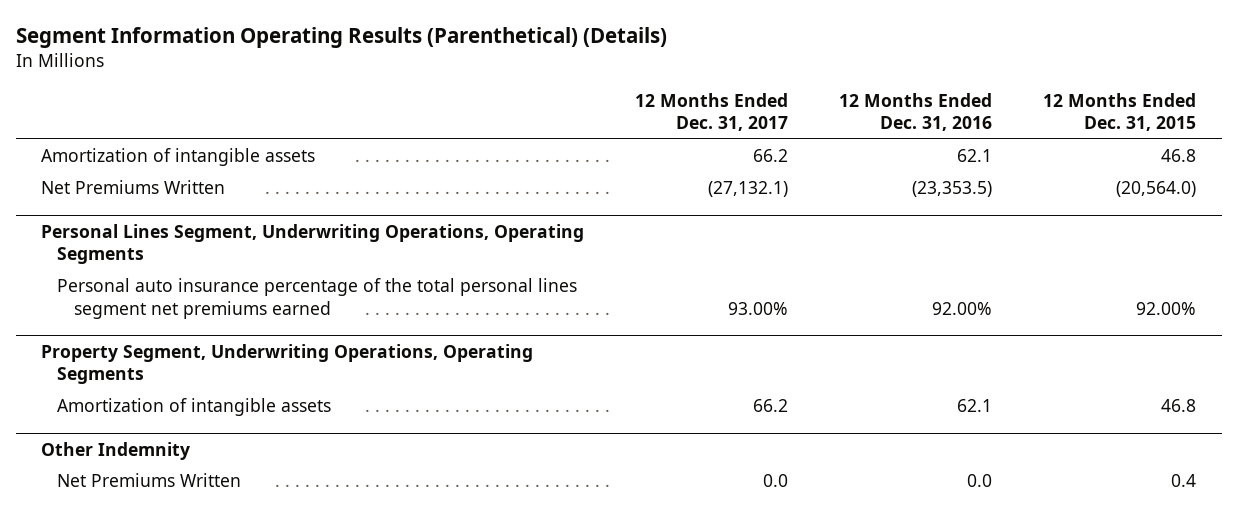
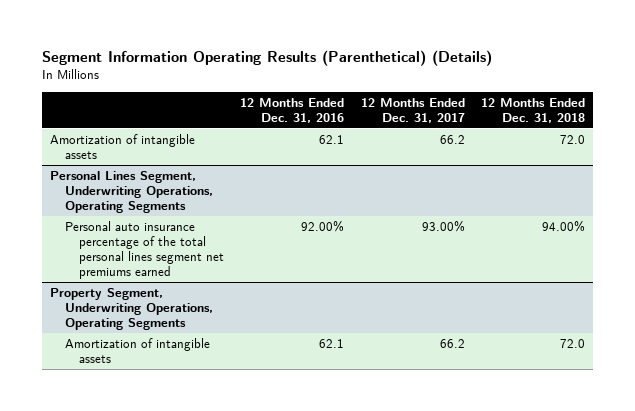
- | 12 Months Ended Dec. 31, 2017 | 12 Months Ended Dec. 31, 2016 | 12 Months Ended Dec. 31, 2015
+ | 12 Months Ended Dec. 31, 2016 | 12 Months Ended Dec. 31, 2017 | 12 Months Ended Dec. 31, 2018
- Net Premiums Written | (27,132.1) | (23,353.5) | (20,564.0)
- Other Indemnity
- Net Premiums Written | 0.0 | 0.0 | 0.4

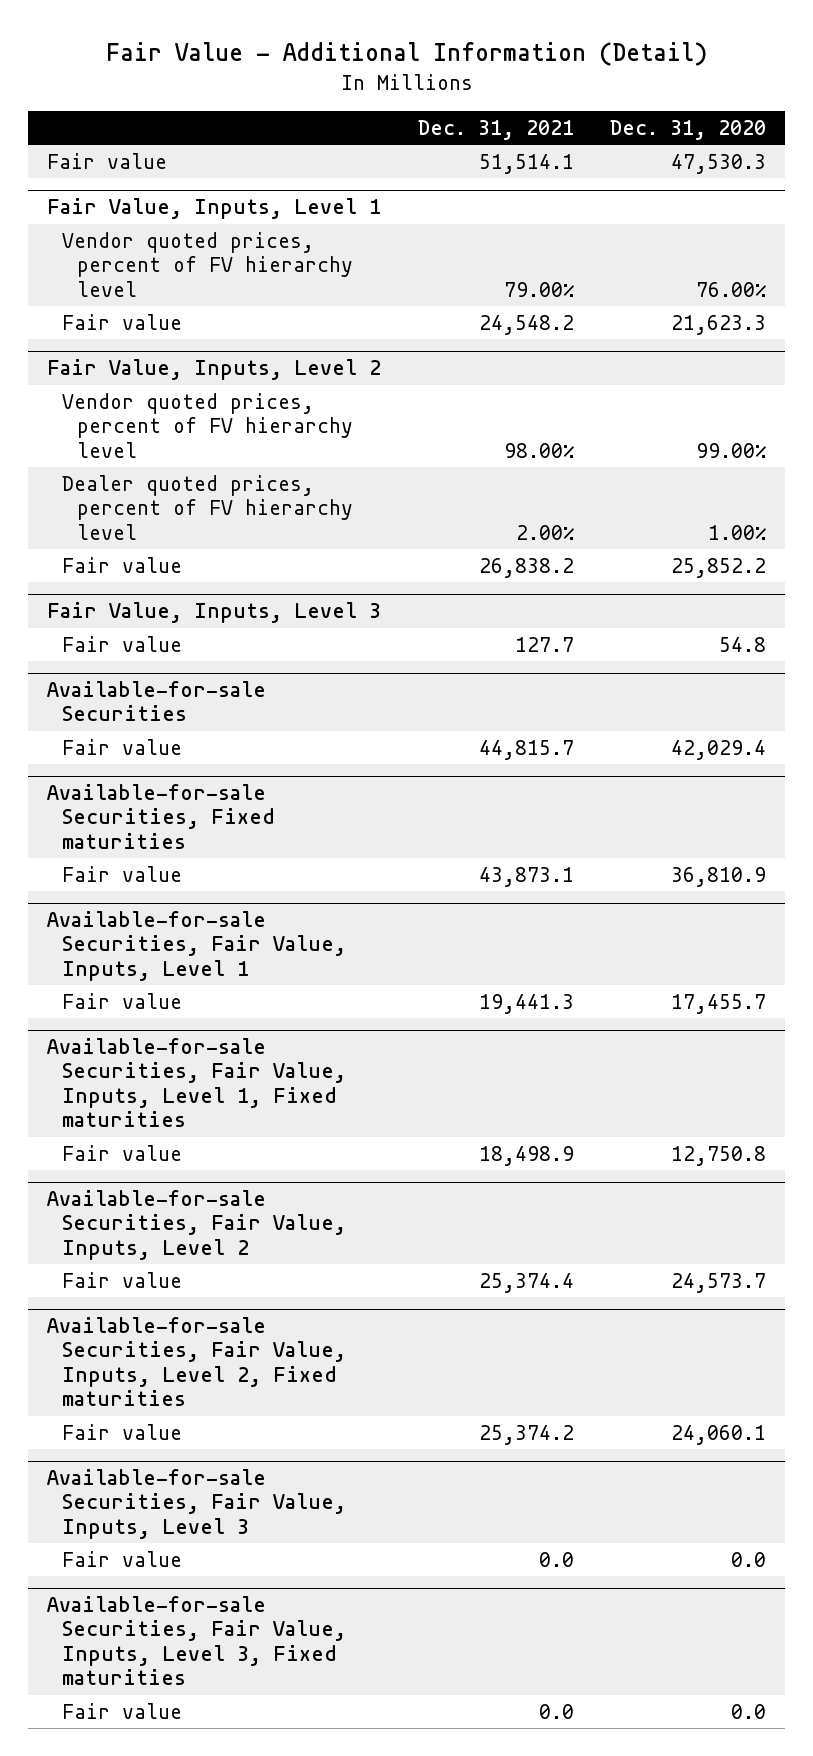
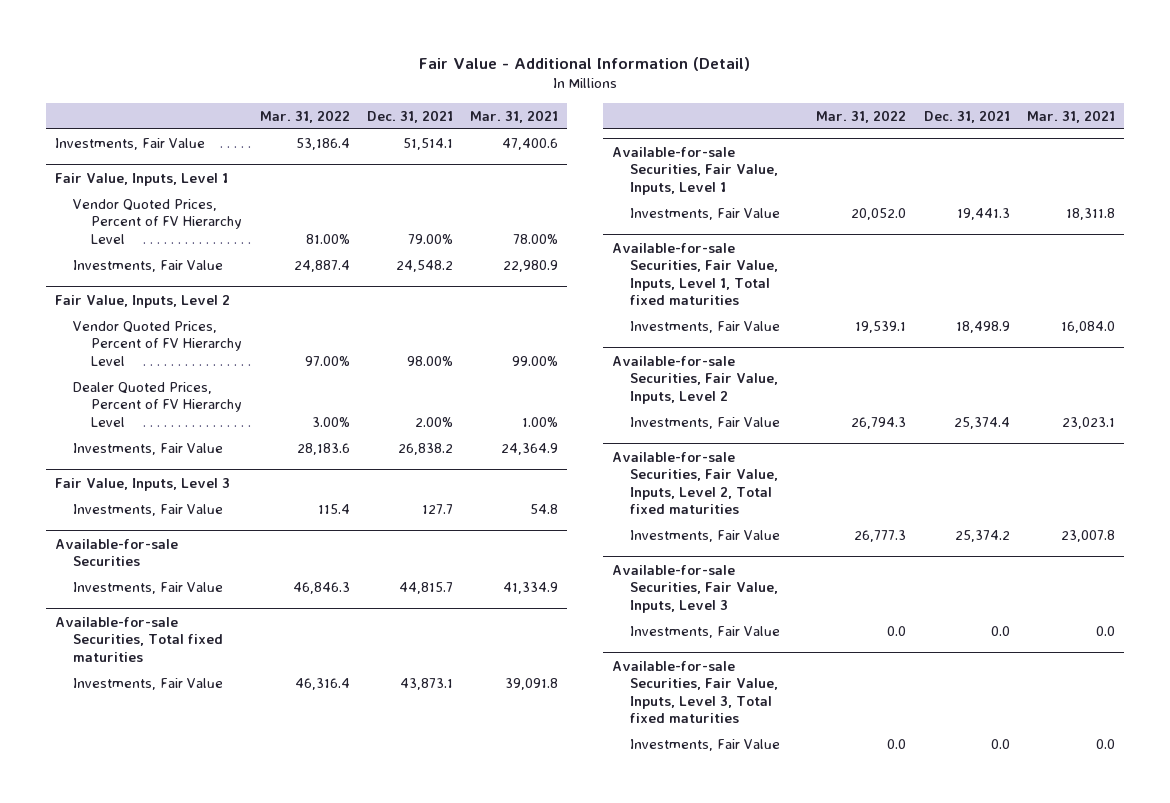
- | Dec. 31, 2021 | Dec. 31, 2020
+ | Mar. 31, 2022 | Dec. 31, 2021 | Mar. 31, 2021
- Fair value | 51,514.1 | 47,530.3
+ Investments, Fair Value | 53,186.4 | 51,514.1 | 47,400.6
@ Fair Value, Inputs, Level 1
- Vendor quoted prices, percent of FV hierarchy level | 79.00% | 76.00%
- Fair value | 24,548.2 | 21,623.3
+ Vendor Quoted Prices, Percent of FV Hierarchy Level | 81.00% | 79.00% | 78.00%
+ Investments, Fair Value | 24,887.4 | 24,548.2 | 22,980.9
@ Fair Value, Inputs, Level 2
- Vendor quoted prices, percent of FV hierarchy level | 98.00% | 99.00%
- Dealer quoted prices, percent of FV hierarchy level | 2.00% | 1.00%
- Fair value | 26,838.2 | 25,852.2
+ Vendor Quoted Prices, Percent of FV Hierarchy Level | 97.00% | 98.00% | 99.00%
+ Dealer Quoted Prices, Percent of FV Hierarchy Level | 3.00% | 2.00% | 1.00%
+ Investments, Fair Value | 28,183.6 | 26,838.2 | 24,364.9
@ Fair Value, Inputs, Level 3
- Fair value | 127.7 | 54.8
+ Investments, Fair Value | 115.4 | 127.7 | 54.8
@ Available-for-sale Securities
- Fair value | 44,815.7 | 42,029.4
- Available-for-sale Securities, Fixed maturities
- Fair value | 43,873.1 | 36,810.9
@ Available-for-sale Securities
+ Investments, Fair Value | 46,846.3 | 44,815.7 | 41,334.9
+ Available-for-sale Securities, Total fixed maturities
+ Investments, Fair Value | 46,316.4 | 43,873.1 | 39,091.8
@ Available-for-sale Securities, Fair Value, Inputs, Level 1
- Fair value | 19,441.3 | 17,455.7
- Available-for-sale Securities, Fair Value, Inputs, Level 1, Fixed maturities
- Fair value | 18,498.9 | 12,750.8
@ Available-for-sale Securities, Fair Value, Inputs, Level 1
+ Investments, Fair Value | 20,052.0 | 19,441.3 | 18,311.8
+ Available-for-sale Securities, Fair Value, Inputs, Level 1, Total fixed maturities
+ Investments, Fair Value | 19,539.1 | 18,498.9 | 16,084.0
@ Available-for-sale Securities, Fair Value, Inputs, Level 2
- Fair value | 25,374.4 | 24,573.7
- Available-for-sale Securities, Fair Value, Inputs, Level 2, Fixed maturities
- Fair value | 25,374.2 | 24,060.1
@ Available-for-sale Securities, Fair Value, Inputs, Level 2
+ Investments, Fair Value | 26,794.3 | 25,374.4 | 23,023.1
+ Available-for-sale Securities, Fair Value, Inputs, Level 2, Total fixed maturities
+ Investments, Fair Value | 26,777.3 | 25,374.2 | 23,007.8
@ Available-for-sale Securities, Fair Value, Inputs, Level 3
- Fair value | 0.0 | 0.0
- Available-for-sale Securities, Fair Value, Inputs, Level 3, Fixed maturities
- Fair value | 0.0 | 0.0
@ Available-for-sale Securities, Fair Value, Inputs, Level 3
+ Investments, Fair Value | 0.0 | 0.0 | 0.0
+ Available-for-sale Securities, Fair Value, Inputs, Level 3, Total fixed maturities
+ Investments, Fair Value | 0.0 | 0.0 | 0.0

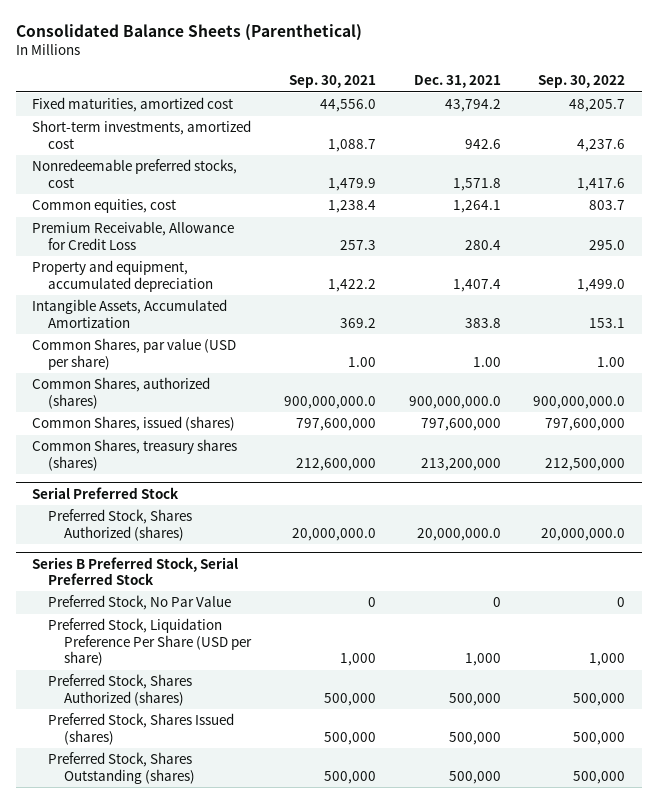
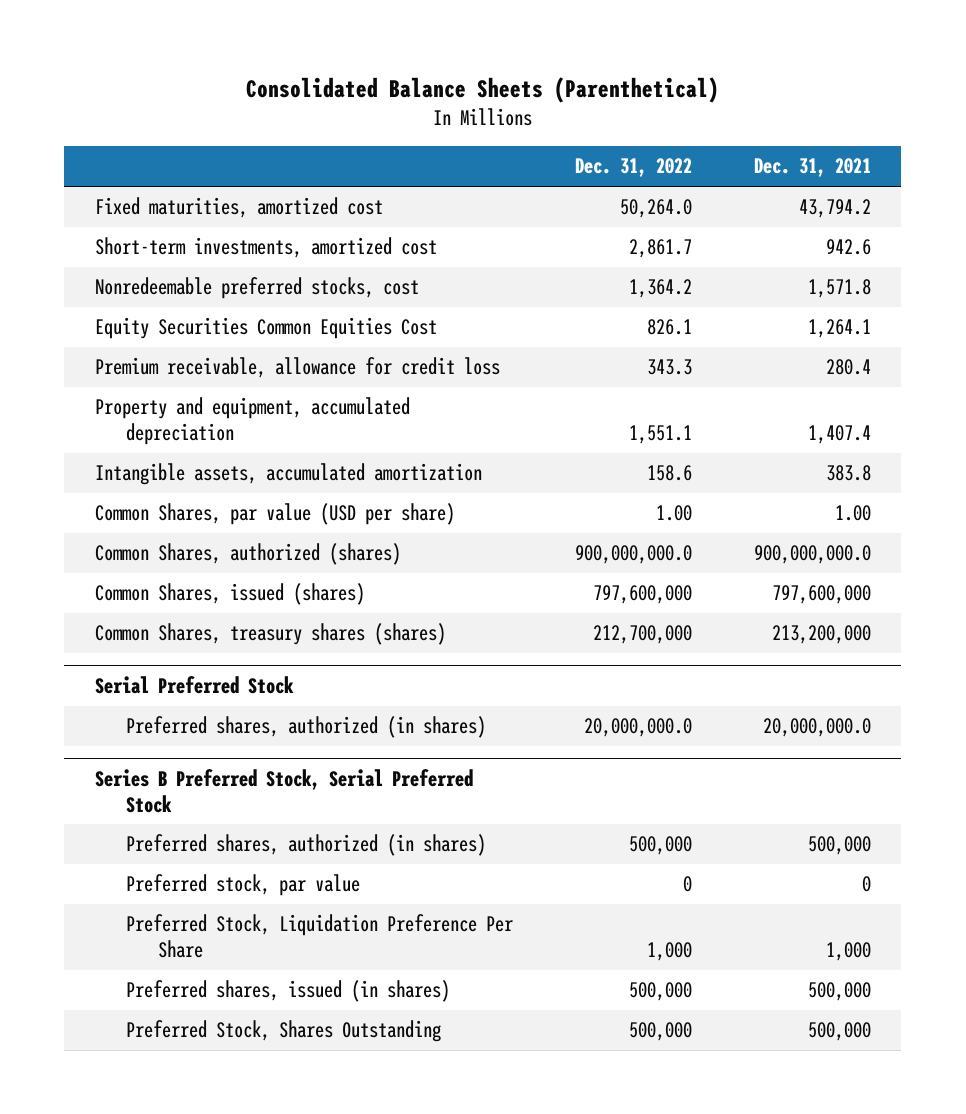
- | Sep. 30, 2021 | Dec. 31, 2021 | Sep. 30, 2022
+ | Dec. 31, 2022 | Dec. 31, 2021
- Common equities, cost | 1,238.4 | 1,264.1 | 803.7
- Premium Receivable, Allowance for Credit Loss | 257.3 | 280.4 | 295.0
+ Equity Securities Common Equities Cost | 826.1 | 1,264.1
+ Premium receivable, allowance for credit loss | 343.3 | 280.4
- Intangible Assets, Accumulated Amortization | 369.2 | 383.8 | 153.1
+ Intangible assets, accumulated amortization | 158.6 | 383.8
@ Serial Preferred Stock
- Preferred Stock, Shares Authorized (shares) | 20,000,000.0 | 20,000,000.0 | 20,000,000.0
+ Preferred shares, authorized (in shares) | 20,000,000.0 | 20,000,000.0
@ Series B Preferred Stock, Serial Preferred Stock
- Preferred Stock, No Par Value | 0 | 0 | 0
- Preferred Stock, Liquidation Preference Per Share (USD per share) | 1,000 | 1,000 | 1,000
- Preferred Stock, Shares Authorized (shares) | 500,000 | 500,000 | 500,000
- Preferred Stock, Shares Issued (shares) | 500,000 | 500,000 | 500,000
- Preferred Stock, Shares Outstanding (shares) | 500,000 | 500,000 | 500,000
+ Preferred shares, authorized (in shares) | 500,000 | 500,000
+ Preferred stock, par value | 0 | 0
+ Preferred Stock, Liquidation Preference Per Share | 1,000 | 1,000
+ Preferred shares, issued (in shares) | 500,000 | 500,000
+ Preferred Stock, Shares Outstanding | 500,000 | 500,000

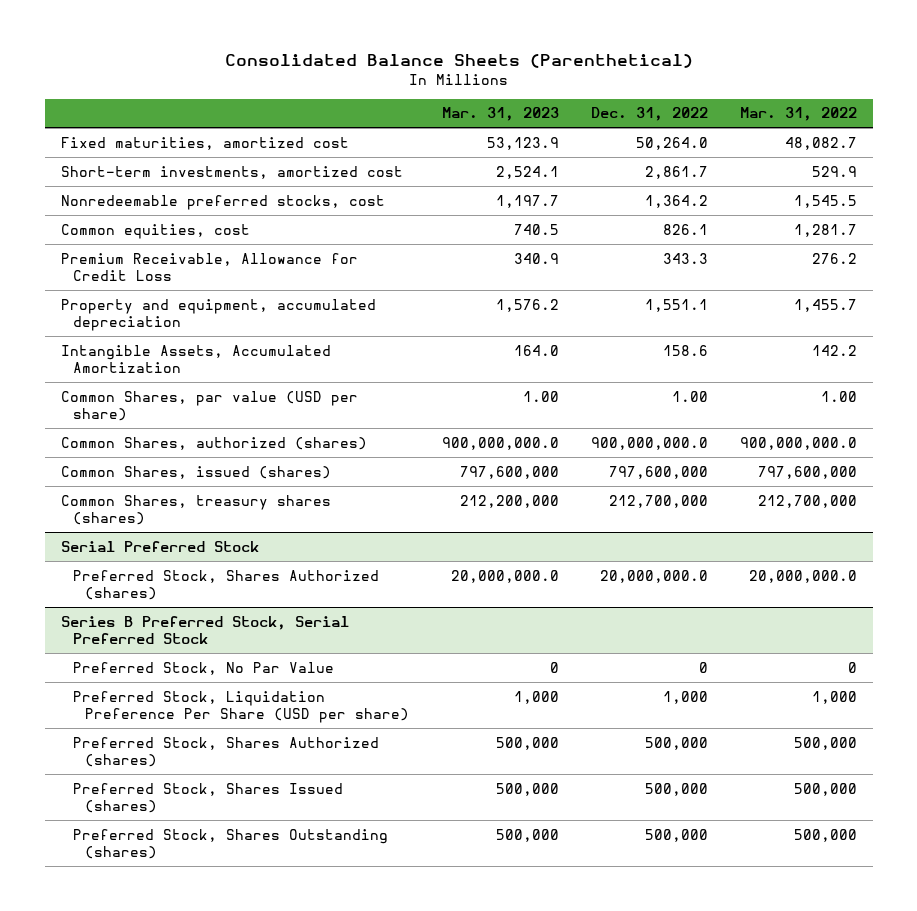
- | Dec. 31, 2022 | Dec. 31, 2021
+ | Mar. 31, 2023 | Dec. 31, 2022 | Mar. 31, 2022
- Equity Securities Common Equities Cost | 826.1 | 1,264.1
- Premium receivable, allowance for credit loss | 343.3 | 280.4
+ Common equities, cost | 740.5 | 826.1 | 1,281.7
+ Premium Receivable, Allowance for Credit Loss | 340.9 | 343.3 | 276.2
- Intangible assets, accumulated amortization | 158.6 | 383.8
+ Intangible Assets, Accumulated Amortization | 164.0 | 158.6 | 142.2
@ Serial Preferred Stock
- Preferred shares, authorized (in shares) | 20,000,000.0 | 20,000,000.0
+ Preferred Stock, Shares Authorized (shares) | 20,000,000.0 | 20,000,000.0 | 20,000,000.0
@ Series B Preferred Stock, Serial Preferred Stock
- Preferred shares, authorized (in shares) | 500,000 | 500,000
- Preferred stock, par value | 0 | 0
- Preferred Stock, Liquidation Preference Per Share | 1,000 | 1,000
- Preferred shares, issued (in shares) | 500,000 | 500,000
- Preferred Stock, Shares Outstanding | 500,000 | 500,000
+ Preferred Stock, No Par Value | 0 | 0 | 0
+ Preferred Stock, Liquidation Preference Per Share (USD per share) | 1,000 | 1,000 | 1,000
+ Preferred Stock, Shares Authorized (shares) | 500,000 | 500,000 | 500,000
+ Preferred Stock, Shares Issued (shares) | 500,000 | 500,000 | 500,000
+ Preferred Stock, Shares Outstanding (shares) | 500,000 | 500,000 | 500,000

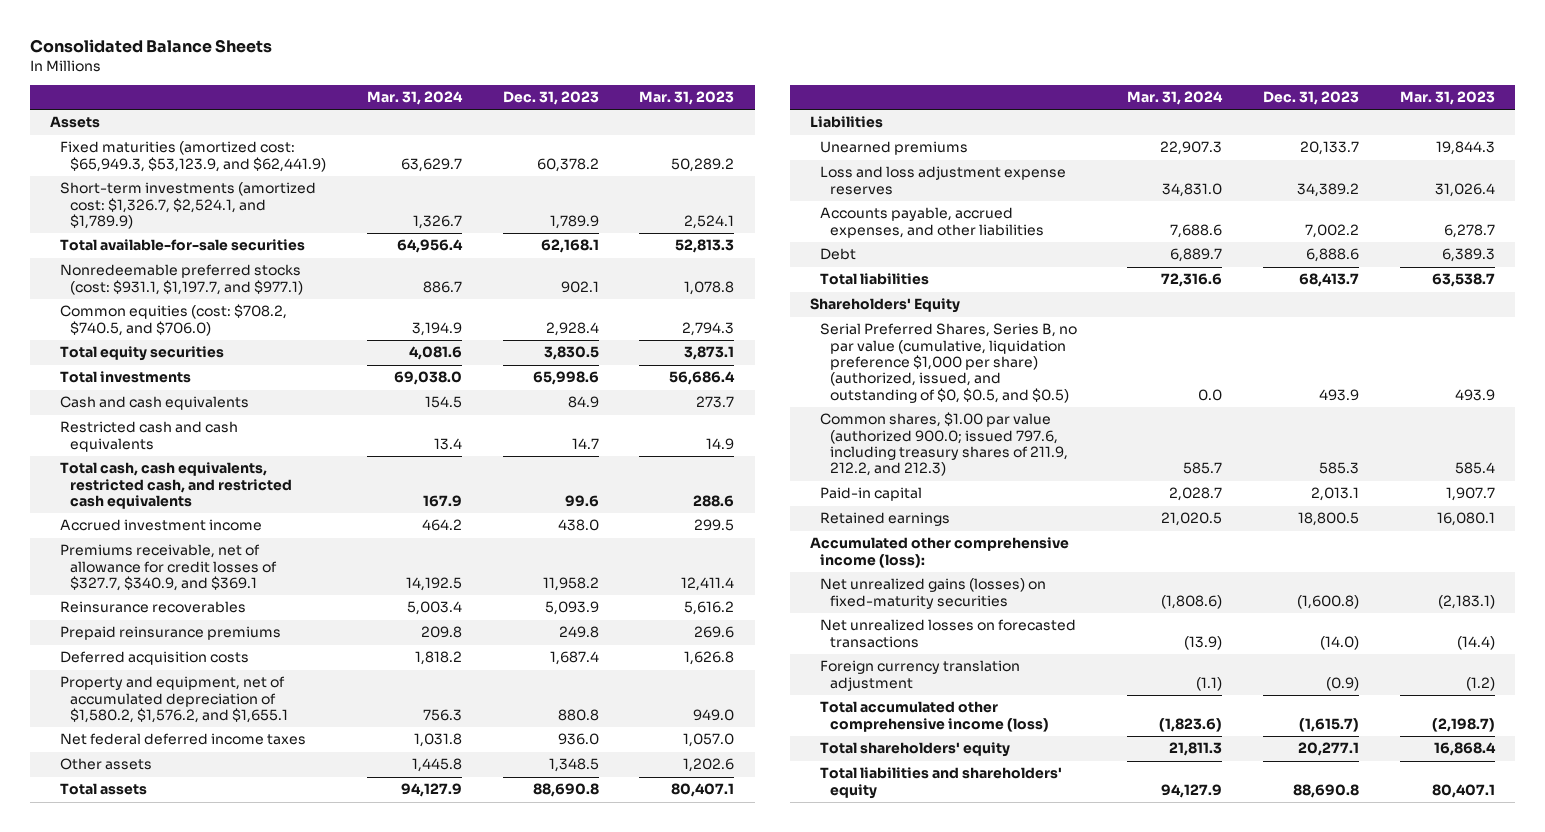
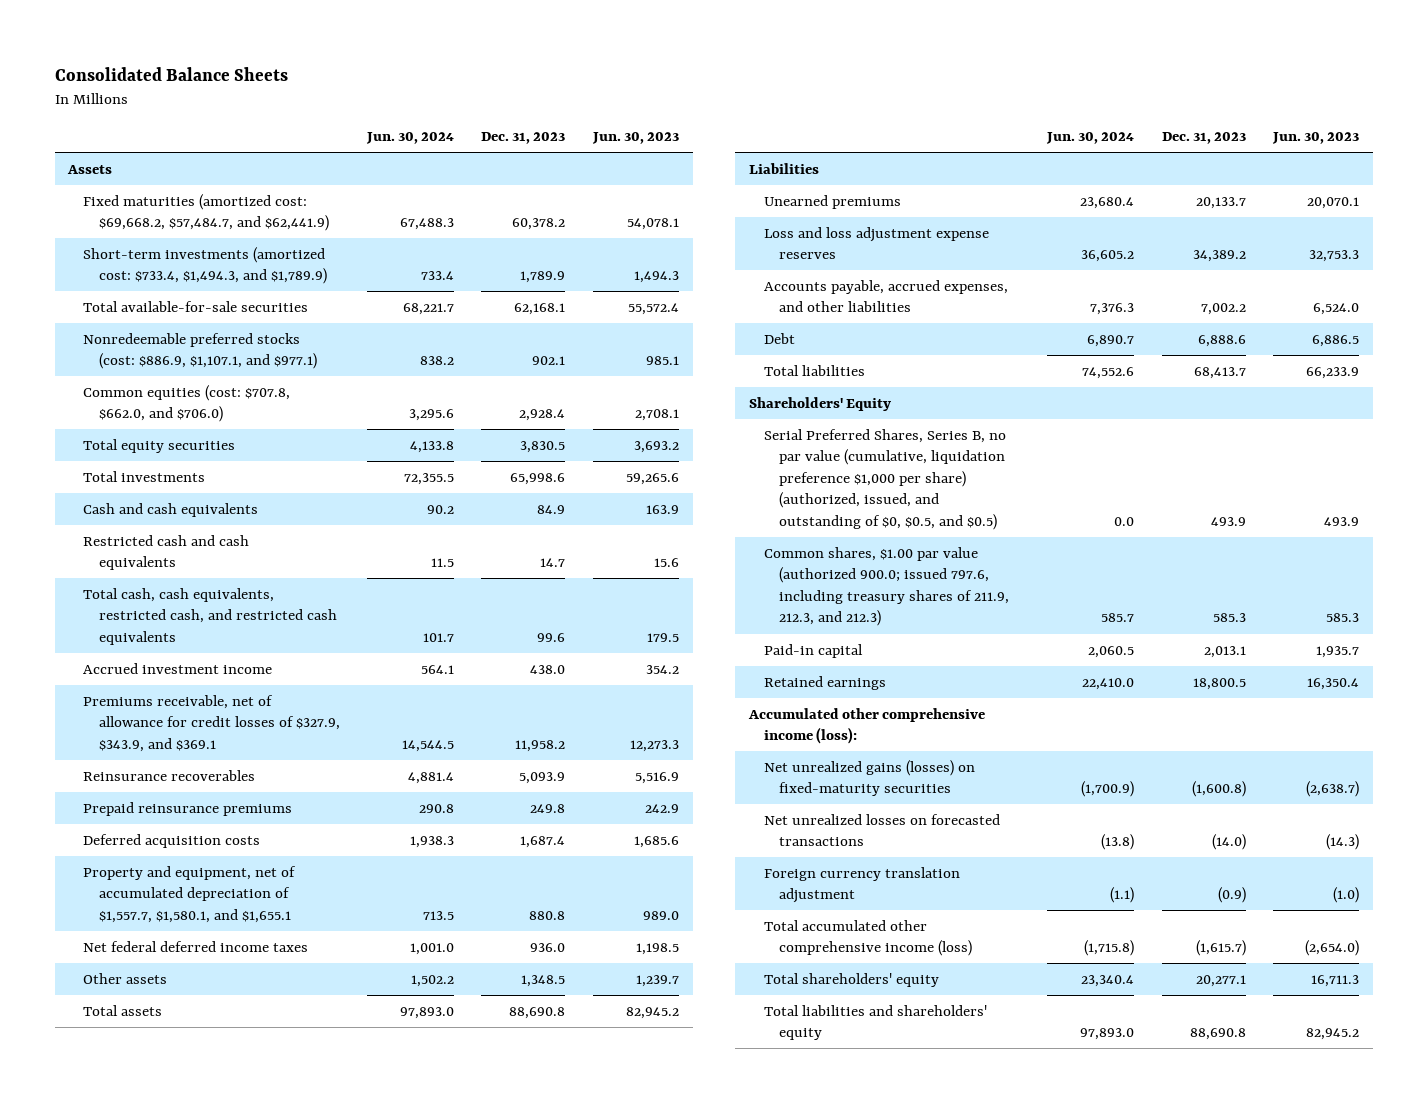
- | Mar. 31, 2024 | Dec. 31, 2023 | Mar. 31, 2023
+ | Jun. 30, 2024 | Dec. 31, 2023 | Jun. 30, 2023
- Fixed maturities (amortized cost: $65,949.3, $53,123.9, and $62,441.9) | 63,629.7 | 60,378.2 | 50,289.2
- Short-term investments (amortized cost: $1,326.7, $2,524.1, and $1,789.9) | 1,326.7 | 1,789.9 | 2,524.1
+ Fixed maturities (amortized cost: $69,668.2, $57,484.7, and $62,441.9) | 67,488.3 | 60,378.2 | 54,078.1
+ Short-term investments (amortized cost: $733.4, $1,494.3, and $1,789.9) | 733.4 | 1,789.9 | 1,494.3
- Nonredeemable preferred stocks (cost: $931.1, $1,197.7, and $977.1) | 886.7 | 902.1 | 1,078.8
- Common equities (cost: $708.2, $740.5, and $706.0) | 3,194.9 | 2,928.4 | 2,794.3
+ Nonredeemable preferred stocks (cost: $886.9, $1,107.1, and $977.1) | 838.2 | 902.1 | 985.1
+ Common equities (cost: $707.8, $662.0, and $706.0) | 3,295.6 | 2,928.4 | 2,708.1
- Premiums receivable, net of allowance for credit losses of $327.7, $340.9, and $369.1 | 14,192.5 | 11,958.2 | 12,411.4
+ Premiums receivable, net of allowance for credit losses of $327.9, $343.9, and $369.1 | 14,544.5 | 11,958.2 | 12,273.3
- Property and equipment, net of accumulated depreciation of $1,580.2, $1,576.2, and $1,655.1 | 756.3 | 880.8 | 949.0
+ Property and equipment, net of accumulated depreciation of $1,557.7, $1,580.1, and $1,655.1 | 713.5 | 880.8 | 989.0
- Common shares, $1.00 par value (authorized 900.0; issued 797.6, including treasury shares of 211.9, 212.2, and 212.3) | 585.7 | 585.3 | 585.4
+ Common shares, $1.00 par value (authorized 900.0; issued 797.6, including treasury shares of 211.9, 212.3, and 212.3) | 585.7 | 585.3 | 585.3

